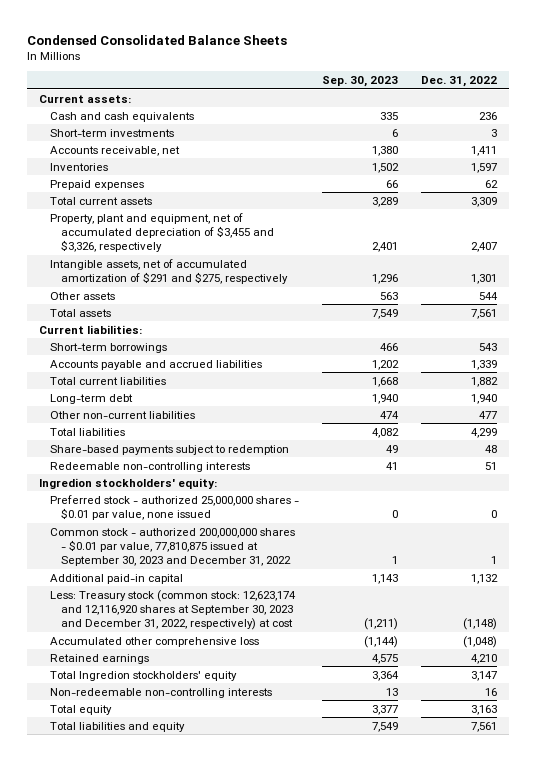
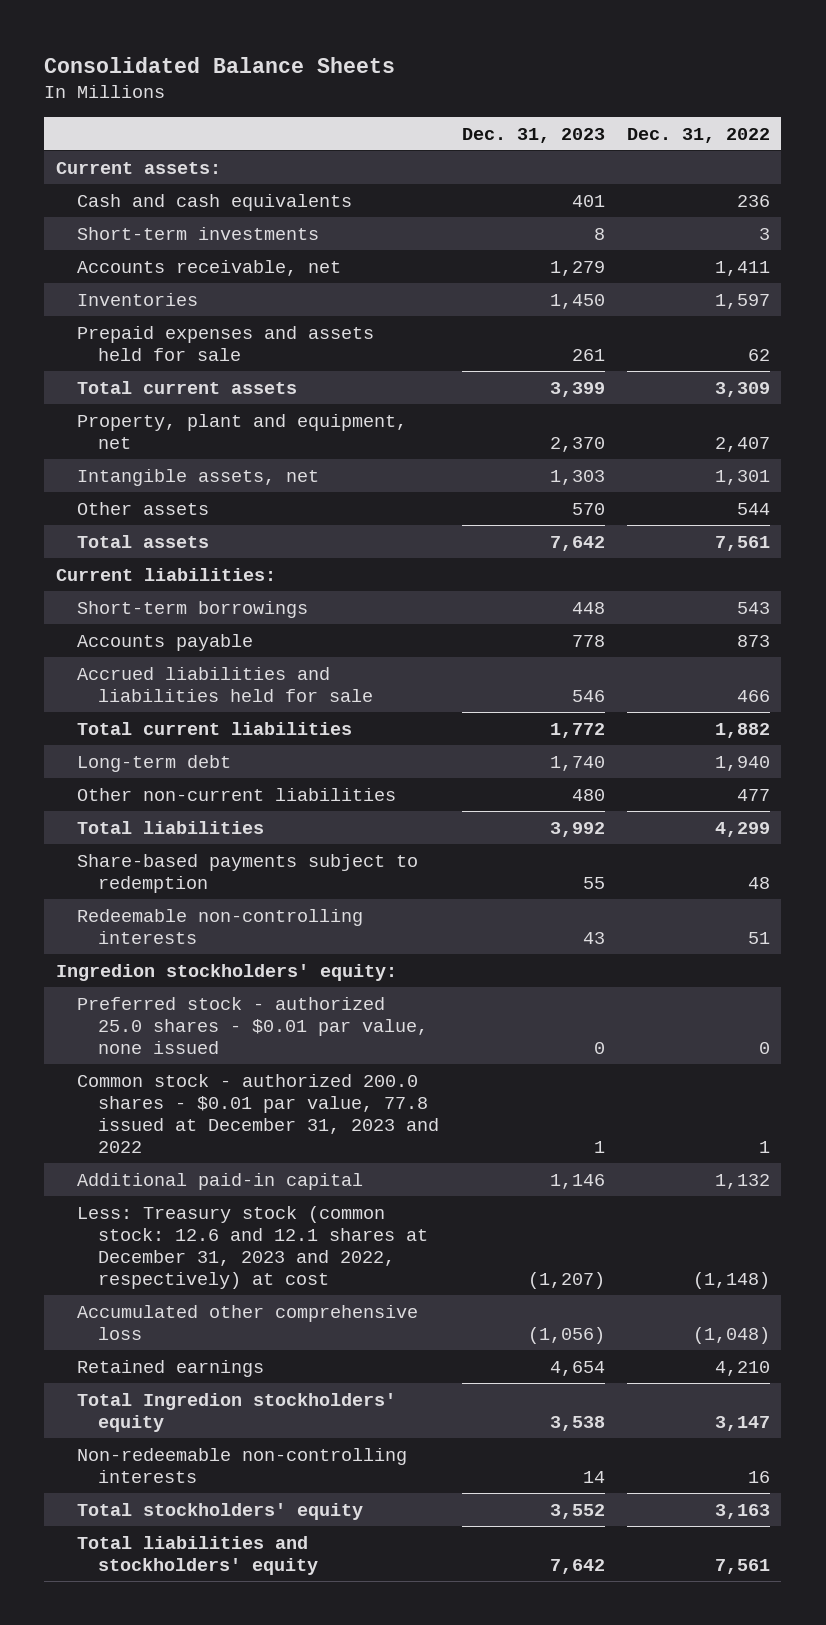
- Condensed Consolidated Balance Sheets
+ Consolidated Balance Sheets
- | Sep. 30, 2023 | Dec. 31, 2022
+ | Dec. 31, 2023 | Dec. 31, 2022
- Prepaid expenses | 66 | 62
+ Prepaid expenses and assets held for sale | 261 | 62
- Property, plant and equipment, net of accumulated depreciation of $3,455 and $3,326, respectively | 2,401 | 2,407
- Intangible assets, net of accumulated amortization of $291 and $275, respectively | 1,296 | 1,301
+ Property, plant and equipment, net | 2,370 | 2,407
+ Intangible assets, net | 1,303 | 1,301
- Accounts payable and accrued liabilities | 1,202 | 1,339
+ Accounts payable | 778 | 873
+ Accrued liabilities and liabilities held for sale | 546 | 466
- Preferred stock - authorized 25,000,000 shares - $0.01 par value, none issued | 0 | 0
- Common stock - authorized 200,000,000 shares - $0.01 par value, 77,810,875 issued at September 30, 2023 and December 31, 2022 | 1 | 1
+ Preferred stock - authorized 25.0 shares - $0.01 par value, none issued | 0 | 0
+ Common stock - authorized 200.0 shares - $0.01 par value, 77.8 issued at December 31, 2023 and 2022 | 1 | 1
- Less: Treasury stock (common stock: 12,623,174 and 12,116,920 shares at September 30, 2023 and December 31, 2022, respectively) at cost | (1,211) | (1,148)
+ Less: Treasury stock (common stock: 12.6 and 12.1 shares at December 31, 2023 and 2022, respectively) at cost | (1,207) | (1,148)
- Total equity | 3,377 | 3,163
- Total liabilities and equity | 7,549 | 7,561
+ Total stockholders' equity | 3,552 | 3,163
+ Total liabilities and stockholders' equity | 7,642 | 7,561

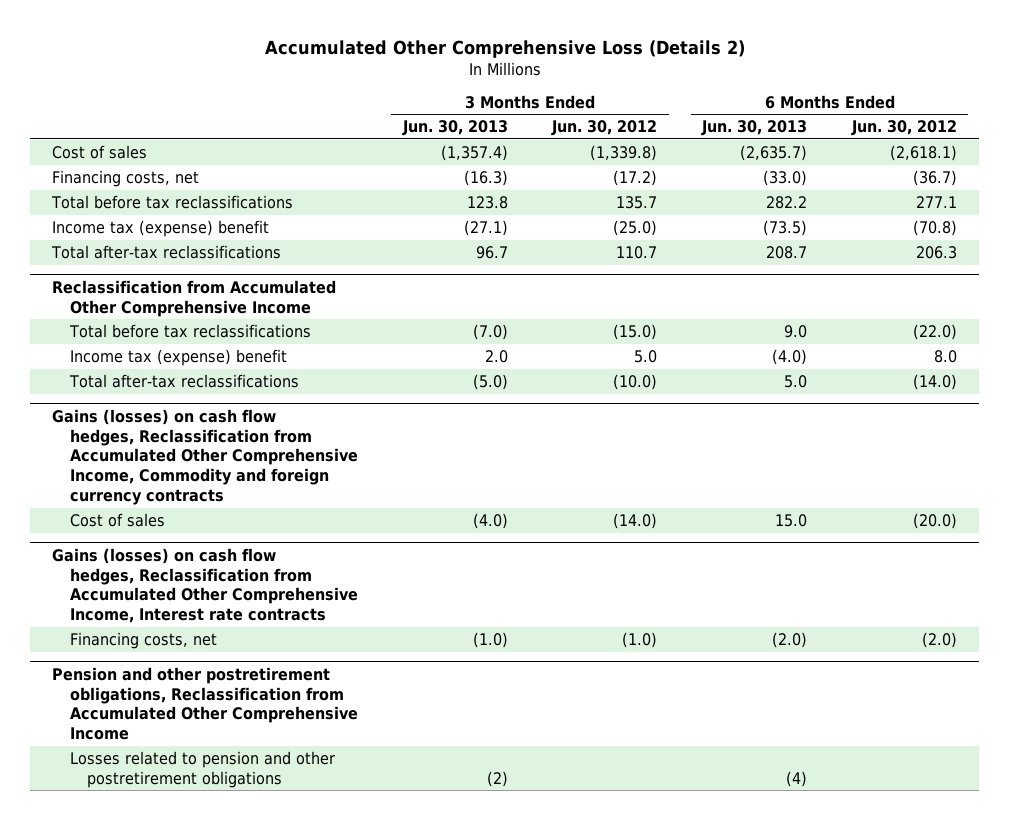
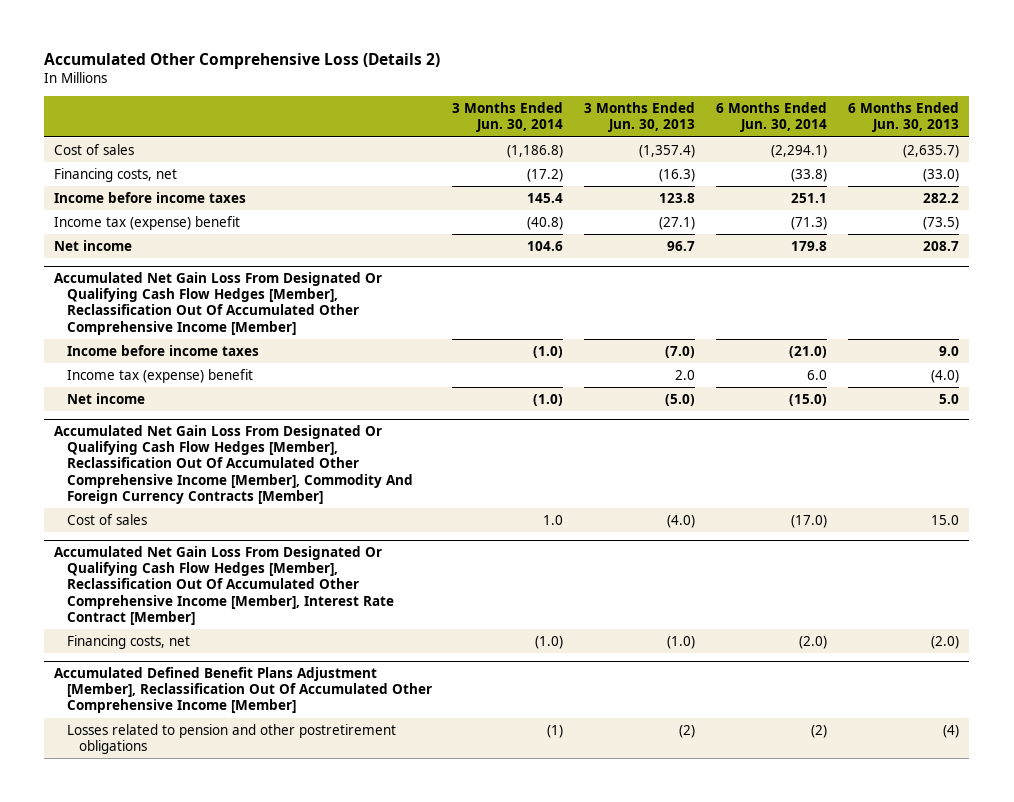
- | 3 Months Ended Jun. 30, 2013 | 3 Months Ended Jun. 30, 2012 | 6 Months Ended Jun. 30, 2013 | 6 Months Ended Jun. 30, 2012
+ | 3 Months Ended Jun. 30, 2014 | 3 Months Ended Jun. 30, 2013 | 6 Months Ended Jun. 30, 2014 | 6 Months Ended Jun. 30, 2013
- Total before tax reclassifications | 123.8 | 135.7 | 282.2 | 277.1
+ Income before income taxes | 145.4 | 123.8 | 251.1 | 282.2
- Total after-tax reclassifications | 96.7 | 110.7 | 208.7 | 206.3
- Reclassification from Accumulated Other Comprehensive Income
- Total before tax reclassifications | (7.0) | (15.0) | 9.0 | (22.0)
+ Net income | 104.6 | 96.7 | 179.8 | 208.7
+ Accumulated Net Gain Loss From Designated Or Qualifying Cash Flow Hedges [Member], Reclassification Out Of Accumulated Other Comprehensive Income [Member]
+ Income before income taxes | (1.0) | (7.0) | (21.0) | 9.0
- Total after-tax reclassifications | (5.0) | (10.0) | 5.0 | (14.0)
- Gains (losses) on cash flow hedges, Reclassification from Accumulated Other Comprehensive Income, Commodity and foreign currency contracts
+ Net income | (1.0) | (5.0) | (15.0) | 5.0
+ Accumulated Net Gain Loss From Designated Or Qualifying Cash Flow Hedges [Member], Reclassification Out Of Accumulated Other Comprehensive Income [Member], Commodity And Foreign Currency Contracts [Member]
- Gains (losses) on cash flow hedges, Reclassification from Accumulated Other Comprehensive Income, Interest rate contracts
+ Accumulated Net Gain Loss From Designated Or Qualifying Cash Flow Hedges [Member], Reclassification Out Of Accumulated Other Comprehensive Income [Member], Interest Rate Contract [Member]
- Pension and other postretirement obligations, Reclassification from Accumulated Other Comprehensive Income
+ Accumulated Defined Benefit Plans Adjustment [Member], Reclassification Out Of Accumulated Other Comprehensive Income [Member]

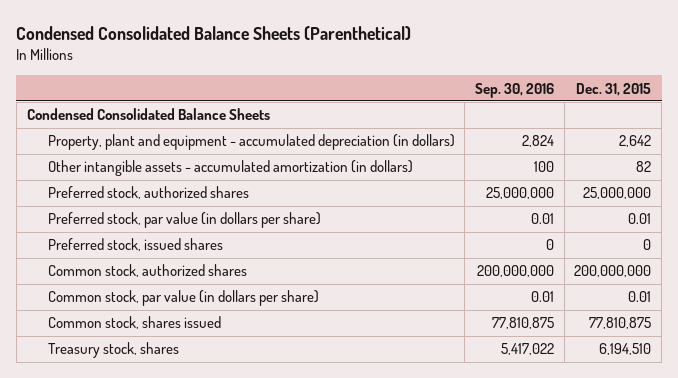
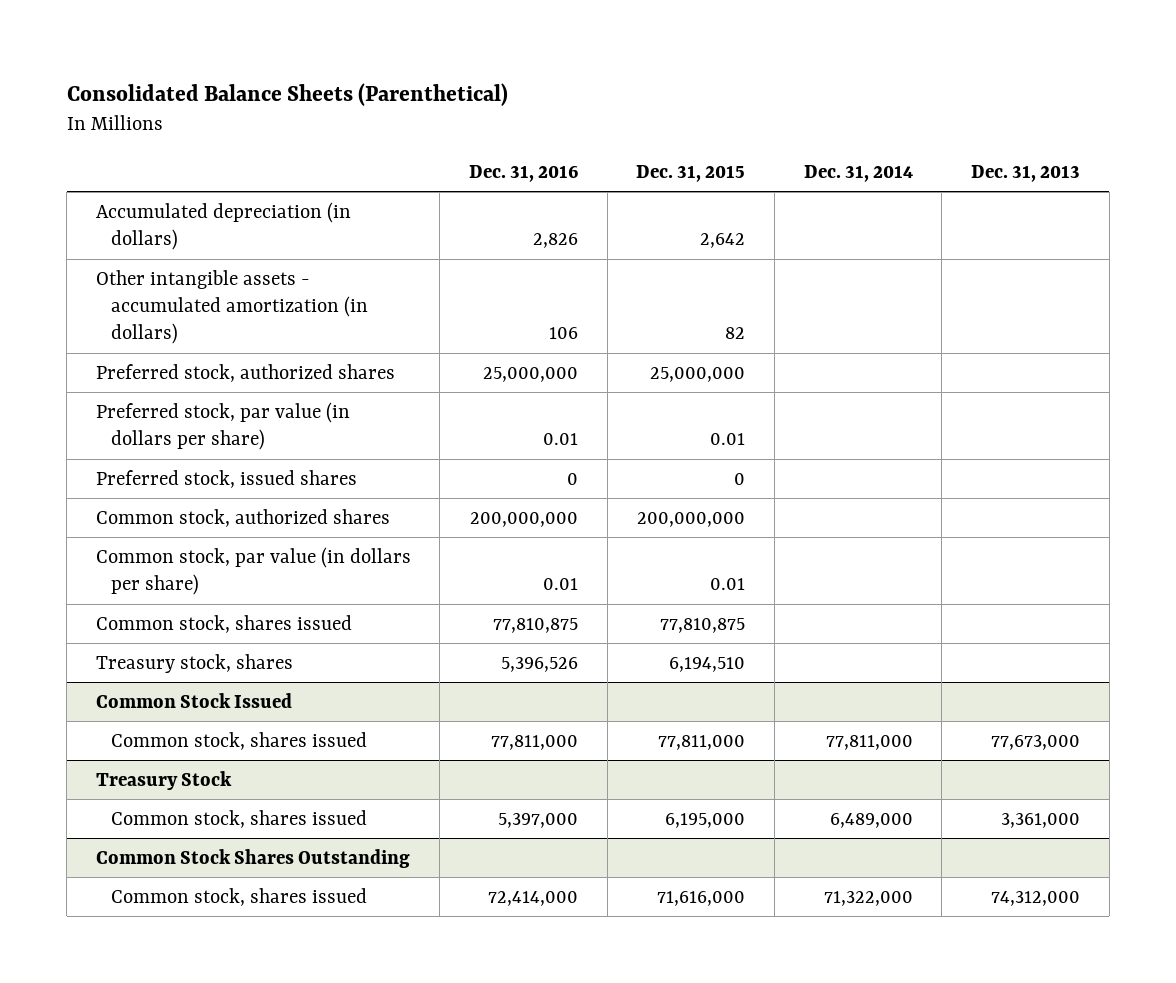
- Condensed Consolidated Balance Sheets (Parenthetical)
+ Consolidated Balance Sheets (Parenthetical)
- | Sep. 30, 2016 | Dec. 31, 2015
+ | Dec. 31, 2016 | Dec. 31, 2015 | Dec. 31, 2014 | Dec. 31, 2013
- Condensed Consolidated Balance Sheets
- Property, plant and equipment - accumulated depreciation (in dollars) | 2,824 | 2,642
+ Accumulated depreciation (in dollars) | 2,826 | 2,642 | |
+ Common Stock Issued
+ Common stock, shares issued | 77,811,000 | 77,811,000 | 77,811,000 | 77,673,000
+ Treasury Stock
+ Common stock, shares issued | 5,397,000 | 6,195,000 | 6,489,000 | 3,361,000
+ Common Stock Shares Outstanding
+ Common stock, shares issued | 72,414,000 | 71,616,000 | 71,322,000 | 74,312,000

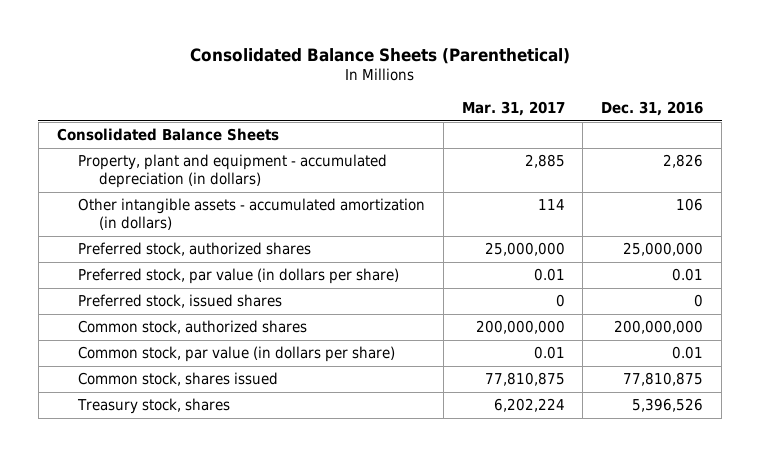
- | Dec. 31, 2016 | Dec. 31, 2015 | Dec. 31, 2014 | Dec. 31, 2013
+ | Mar. 31, 2017 | Dec. 31, 2016
- Accumulated depreciation (in dollars) | 2,826 | 2,642 | |
+ Consolidated Balance Sheets
+ Property, plant and equipment - accumulated depreciation (in dollars) | 2,885 | 2,826
- Common Stock Issued
- Common stock, shares issued | 77,811,000 | 77,811,000 | 77,811,000 | 77,673,000
- Treasury Stock
- Common stock, shares issued | 5,397,000 | 6,195,000 | 6,489,000 | 3,361,000
- Common Stock Shares Outstanding
- Common stock, shares issued | 72,414,000 | 71,616,000 | 71,322,000 | 74,312,000

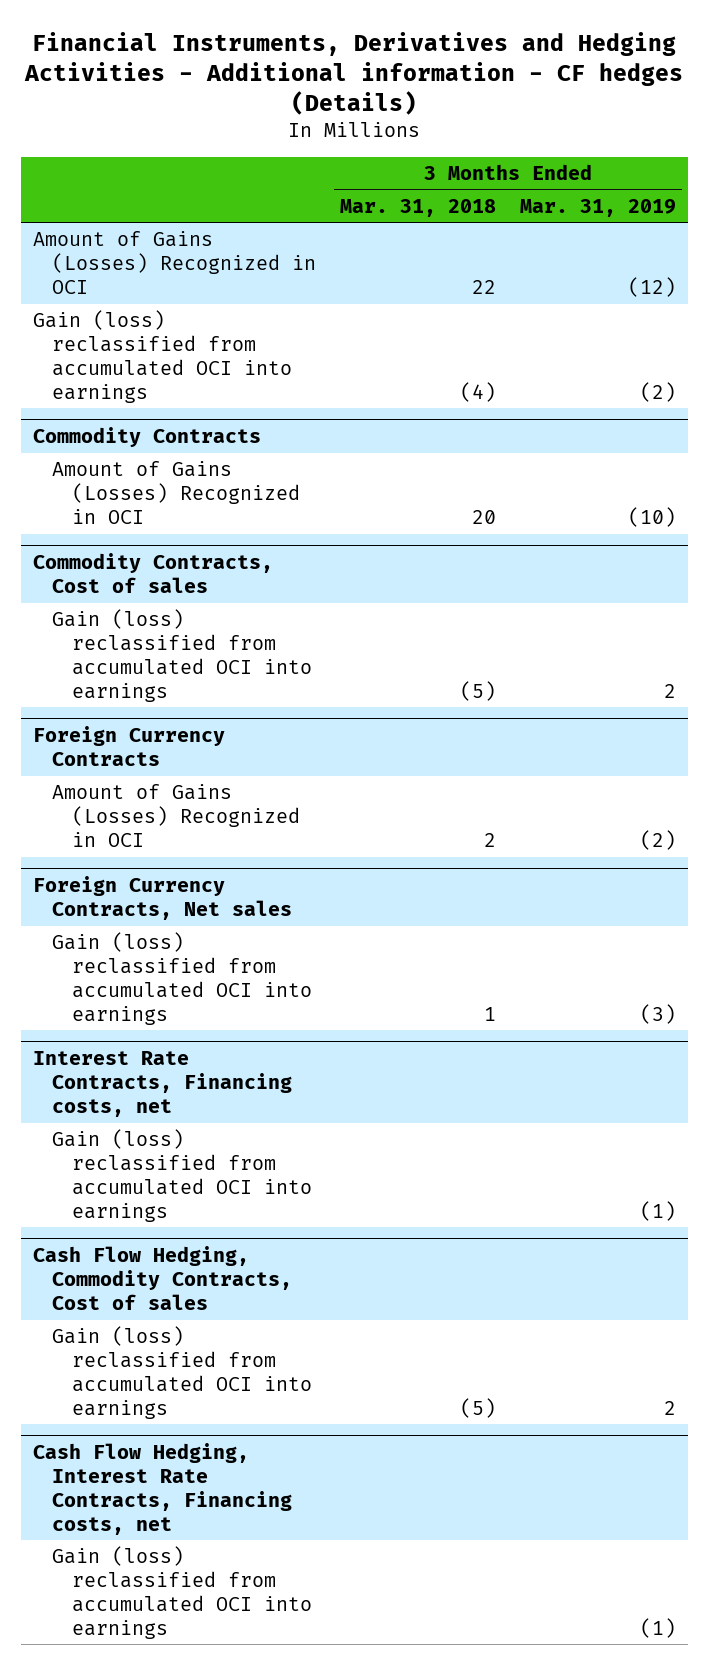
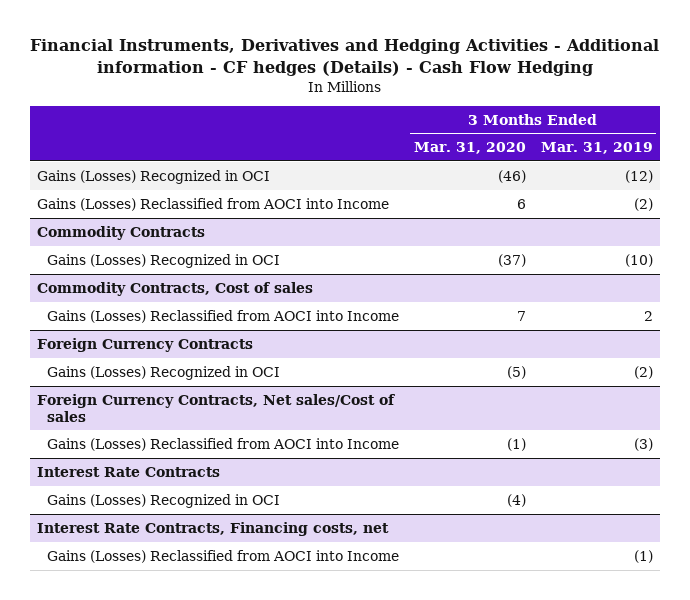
- Financial Instruments, Derivatives and Hedging Activities - Additional information - CF hedges (Details)
+ Financial Instruments, Derivatives and Hedging Activities - Additional information - CF hedges (Details) - Cash Flow Hedging
- | 3 Months Ended Mar. 31, 2018 | 3 Months Ended Mar. 31, 2019
+ | 3 Months Ended Mar. 31, 2020 | 3 Months Ended Mar. 31, 2019
- Amount of Gains (Losses) Recognized in OCI | 22 | (12)
- Gain (loss) reclassified from accumulated OCI into earnings | (4) | (2)
+ Gains (Losses) Recognized in OCI | (46) | (12)
+ Gains (Losses) Reclassified from AOCI into Income | 6 | (2)
@ Commodity Contracts
- Amount of Gains (Losses) Recognized in OCI | 20 | (10)
+ Gains (Losses) Recognized in OCI | (37) | (10)
@ Commodity Contracts, Cost of sales
- Gain (loss) reclassified from accumulated OCI into earnings | (5) | 2
+ Gains (Losses) Reclassified from AOCI into Income | 7 | 2
@ Foreign Currency Contracts
- Amount of Gains (Losses) Recognized in OCI | 2 | (2)
- Foreign Currency Contracts, Net sales
- Gain (loss) reclassified from accumulated OCI into earnings | 1 | (3)
@ Foreign Currency Contracts
+ Gains (Losses) Recognized in OCI | (5) | (2)
+ Foreign Currency Contracts, Net sales/Cost of sales
+ Gains (Losses) Reclassified from AOCI into Income | (1) | (3)
+ Interest Rate Contracts
+ Gains (Losses) Recognized in OCI | (4) |
@ Interest Rate Contracts, Financing costs, net
- Gain (loss) reclassified from accumulated OCI into earnings | | (1)
- Cash Flow Hedging, Commodity Contracts, Cost of sales
- Gain (loss) reclassified from accumulated OCI into earnings | (5) | 2
- Cash Flow Hedging, Interest Rate Contracts, Financing costs, net
- Gain (loss) reclassified from accumulated OCI into earnings | | (1)
@ Interest Rate Contracts, Financing costs, net
+ Gains (Losses) Reclassified from AOCI into Income | | (1)

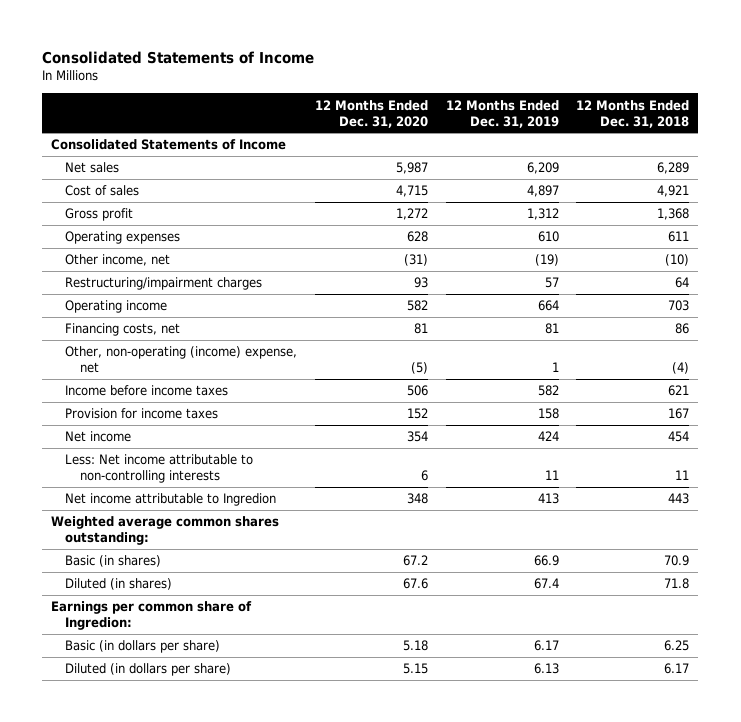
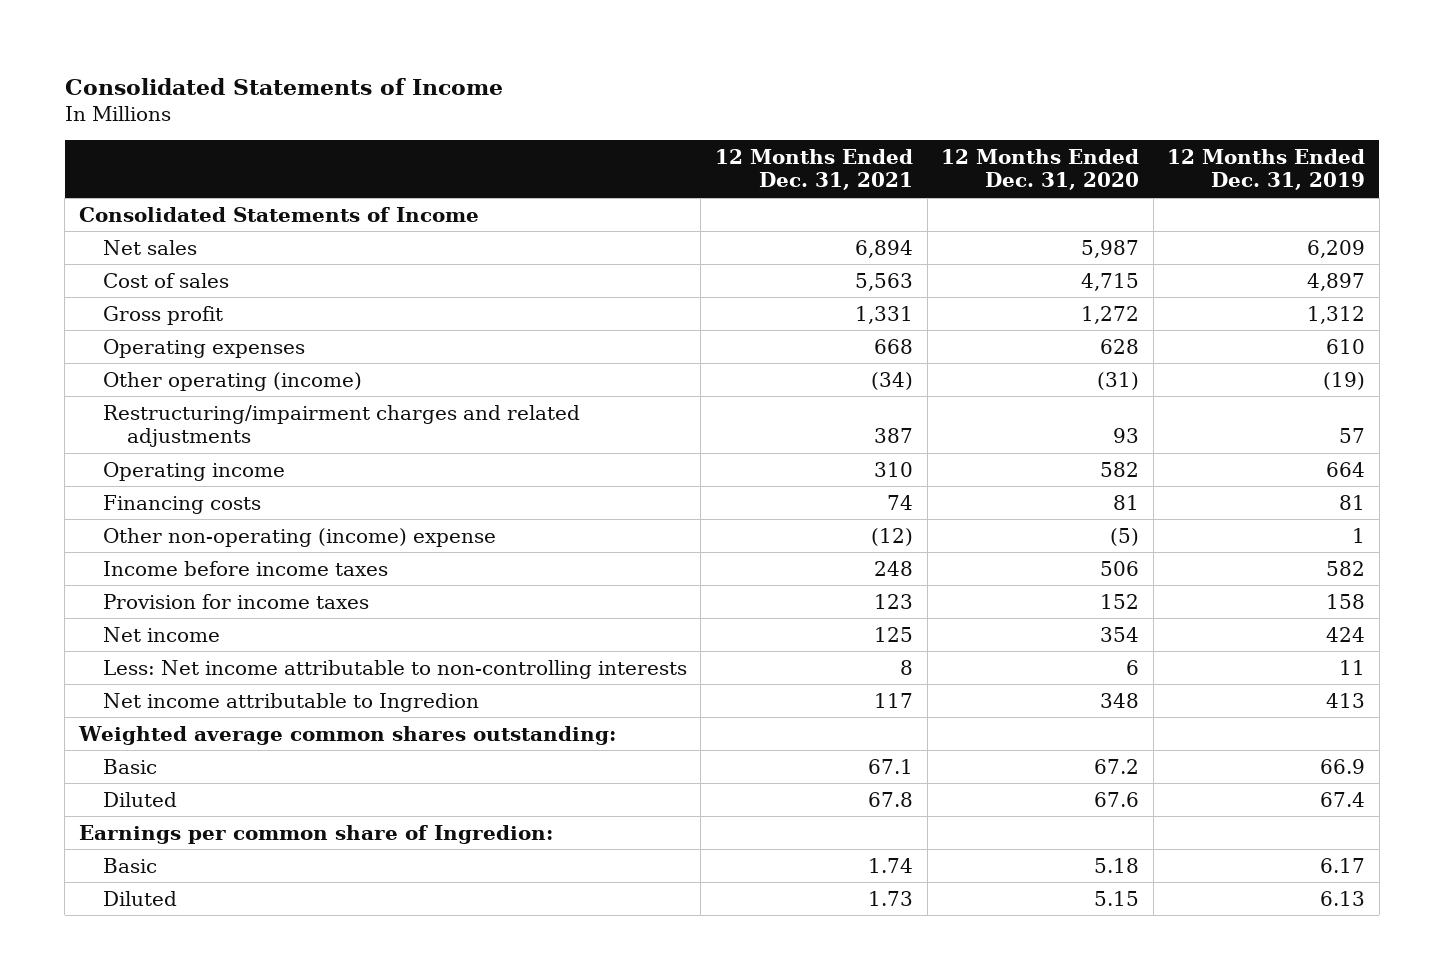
- | 12 Months Ended Dec. 31, 2020 | 12 Months Ended Dec. 31, 2019 | 12 Months Ended Dec. 31, 2018
+ | 12 Months Ended Dec. 31, 2021 | 12 Months Ended Dec. 31, 2020 | 12 Months Ended Dec. 31, 2019
- Other income, net | (31) | (19) | (10)
- Restructuring/impairment charges | 93 | 57 | 64
+ Other operating (income) | (34) | (31) | (19)
+ Restructuring/impairment charges and related adjustments | 387 | 93 | 57
- Financing costs, net | 81 | 81 | 86
- Other, non-operating (income) expense, net | (5) | 1 | (4)
+ Financing costs | 74 | 81 | 81
+ Other non-operating (income) expense | (12) | (5) | 1
- Basic (in shares) | 67.2 | 66.9 | 70.9
- Diluted (in shares) | 67.6 | 67.4 | 71.8
+ Basic | 67.1 | 67.2 | 66.9
+ Diluted | 67.8 | 67.6 | 67.4
- Basic (in dollars per share) | 5.18 | 6.17 | 6.25
- Diluted (in dollars per share) | 5.15 | 6.13 | 6.17
+ Basic | 1.74 | 5.18 | 6.17
+ Diluted | 1.73 | 5.15 | 6.13

